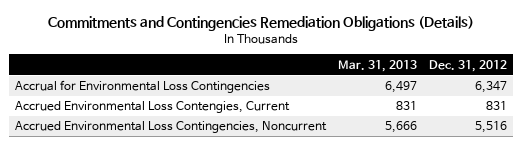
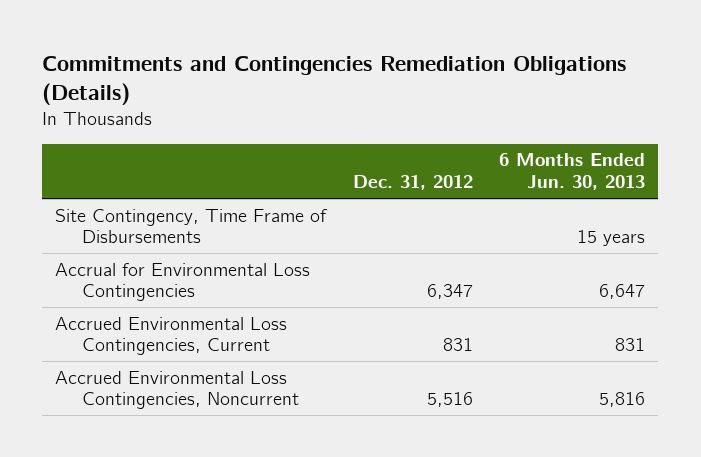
- | Mar. 31, 2013 | Dec. 31, 2012
+ | Dec. 31, 2012 | 6 Months Ended Jun. 30, 2013
+ Site Contingency, Time Frame of Disbursements | | 15 years
- Accrued Environmental Loss Contengies, Current | 831 | 831
+ Accrued Environmental Loss Contingencies, Current | 831 | 831

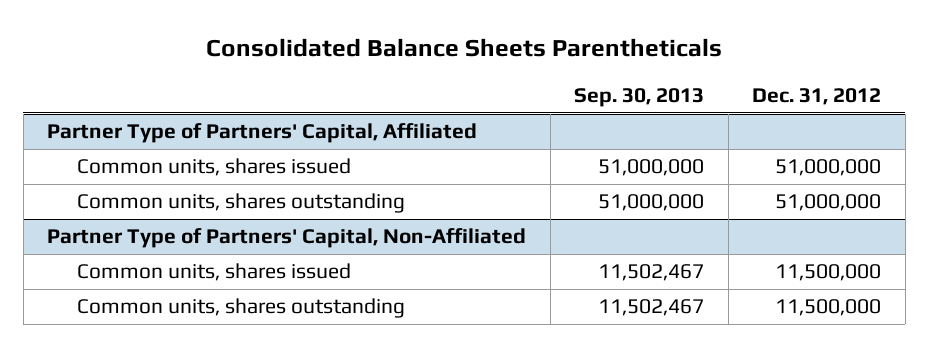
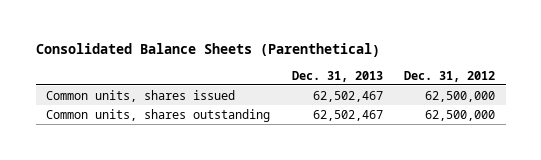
- Consolidated Balance Sheets Parentheticals
+ Consolidated Balance Sheets (Parenthetical)
- | Sep. 30, 2013 | Dec. 31, 2012
+ | Dec. 31, 2013 | Dec. 31, 2012
- Partner Type of Partners' Capital, Affiliated
- Common units, shares issued | 51,000,000 | 51,000,000
- Common units, shares outstanding | 51,000,000 | 51,000,000
- Partner Type of Partners' Capital, Non-Affiliated
- Common units, shares issued | 11,502,467 | 11,500,000
- Common units, shares outstanding | 11,502,467 | 11,500,000
+ Common units, shares issued | 62,502,467 | 62,500,000
+ Common units, shares outstanding | 62,502,467 | 62,500,000

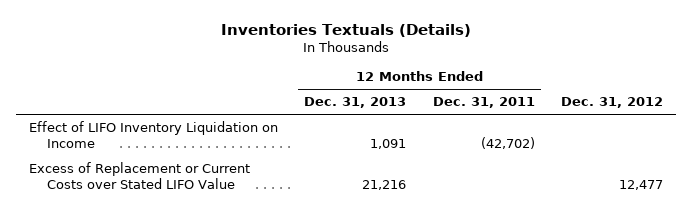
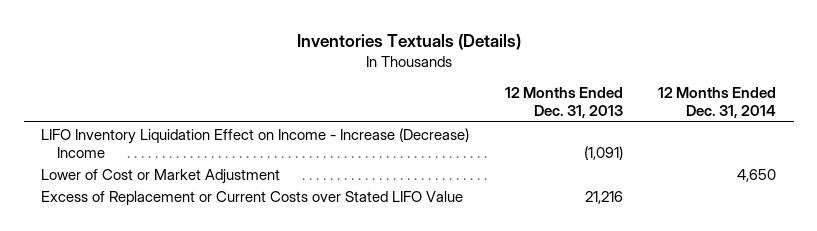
- | 12 Months Ended Dec. 31, 2013 | 12 Months Ended Dec. 31, 2011 | Dec. 31, 2012
+ | 12 Months Ended Dec. 31, 2013 | 12 Months Ended Dec. 31, 2014
- Effect of LIFO Inventory Liquidation on Income | 1,091 | (42,702) |
+ LIFO Inventory Liquidation Effect on Income - Increase (Decrease) Income | (1,091) |
+ Lower of Cost or Market Adjustment | | 4,650

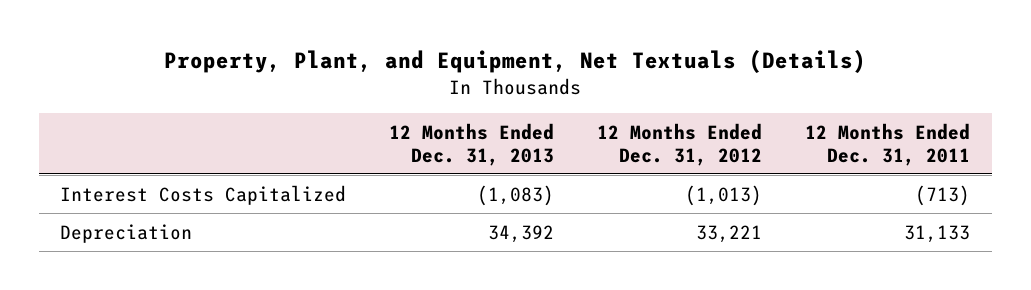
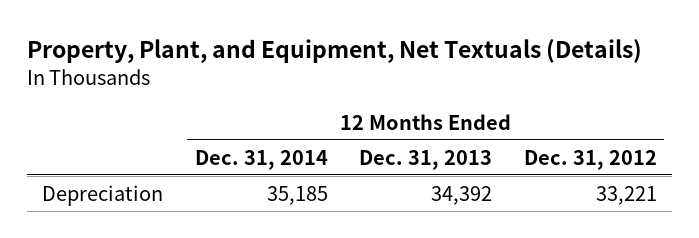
- | 12 Months Ended Dec. 31, 2013 | 12 Months Ended Dec. 31, 2012 | 12 Months Ended Dec. 31, 2011
+ | 12 Months Ended Dec. 31, 2014 | 12 Months Ended Dec. 31, 2013 | 12 Months Ended Dec. 31, 2012
- Interest Costs Capitalized | (1,083) | (1,013) | (713)

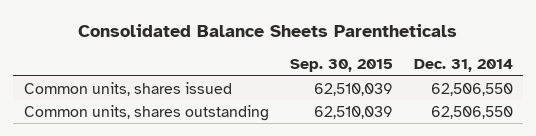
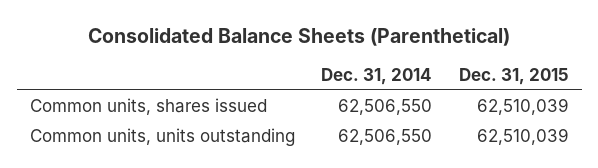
- Consolidated Balance Sheets Parentheticals
+ Consolidated Balance Sheets (Parenthetical)
- | Sep. 30, 2015 | Dec. 31, 2014
+ | Dec. 31, 2014 | Dec. 31, 2015
- Common units, shares outstanding | 62,510,039 | 62,506,550
+ Common units, units outstanding | 62,506,550 | 62,510,039

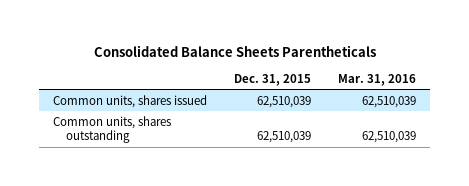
- Consolidated Balance Sheets (Parenthetical)
+ Consolidated Balance Sheets Parentheticals
- | Dec. 31, 2014 | Dec. 31, 2015
+ | Dec. 31, 2015 | Mar. 31, 2016
- Common units, units outstanding | 62,506,550 | 62,510,039
+ Common units, shares outstanding | 62,510,039 | 62,510,039

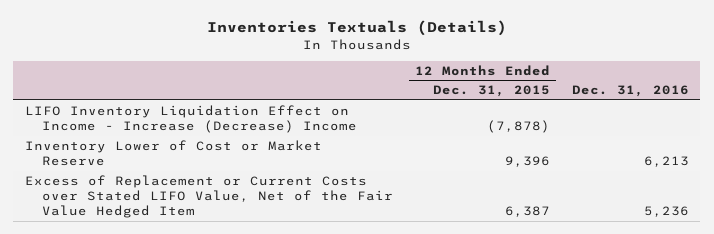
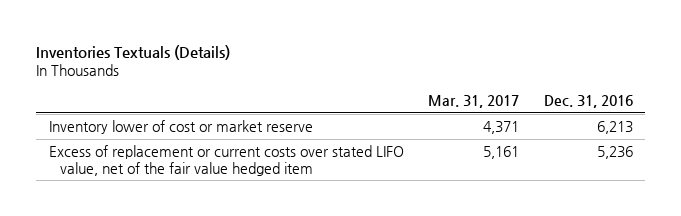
- | 12 Months Ended Dec. 31, 2015 | Dec. 31, 2016
+ | Mar. 31, 2017 | Dec. 31, 2016
- LIFO Inventory Liquidation Effect on Income - Increase (Decrease) Income | (7,878) |
- Inventory Lower of Cost or Market Reserve | 9,396 | 6,213
- Excess of Replacement or Current Costs over Stated LIFO Value, Net of the Fair Value Hedged Item | 6,387 | 5,236
+ Inventory lower of cost or market reserve | 4,371 | 6,213
+ Excess of replacement or current costs over stated LIFO value, net of the fair value hedged item | 5,161 | 5,236

